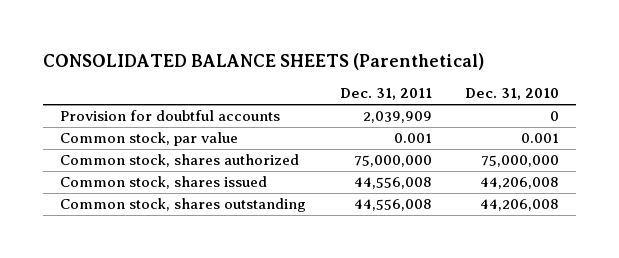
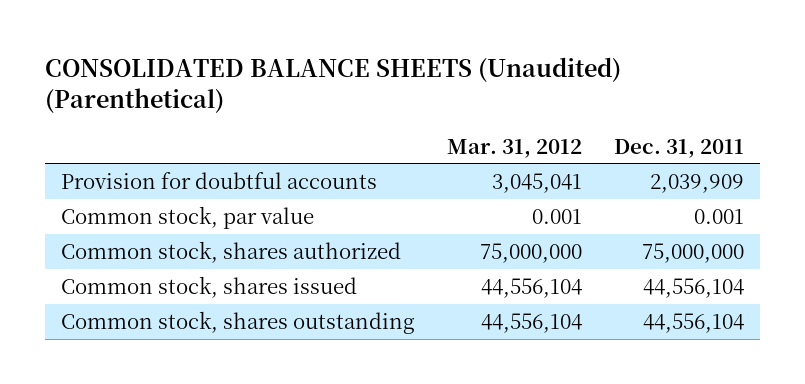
- CONSOLIDATED BALANCE SHEETS (Parenthetical)
+ CONSOLIDATED BALANCE SHEETS (Unaudited) (Parenthetical)
- | Dec. 31, 2011 | Dec. 31, 2010
+ | Mar. 31, 2012 | Dec. 31, 2011
- Common stock, shares issued | 44,556,008 | 44,206,008
- Common stock, shares outstanding | 44,556,008 | 44,206,008
+ Common stock, shares issued | 44,556,104 | 44,556,104
+ Common stock, shares outstanding | 44,556,104 | 44,556,104

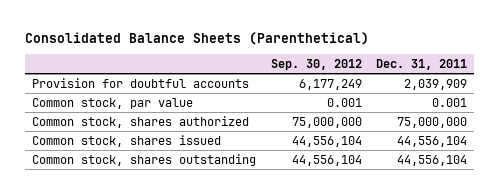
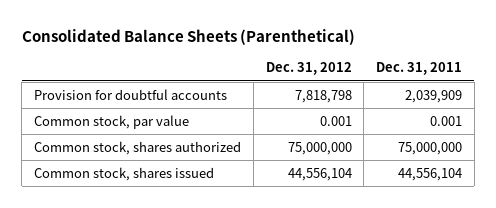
- | Sep. 30, 2012 | Dec. 31, 2011
+ | Dec. 31, 2012 | Dec. 31, 2011
- Common stock, shares outstanding | 44,556,104 | 44,556,104

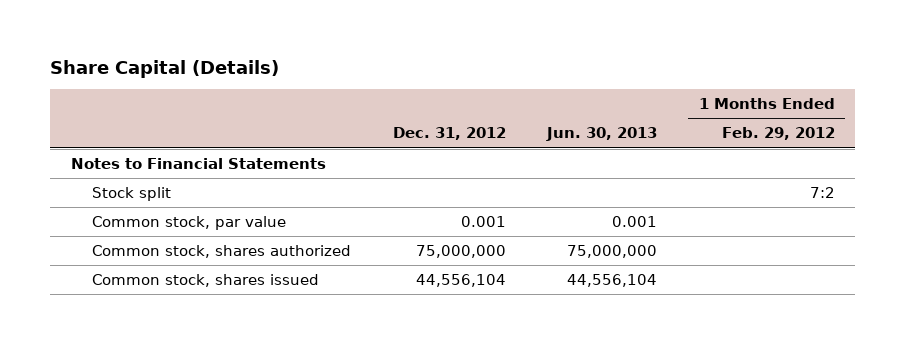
- Consolidated Balance Sheets (Parenthetical)
+ Share Capital (Details)
- | Dec. 31, 2012 | Dec. 31, 2011
+ | Dec. 31, 2012 | Jun. 30, 2013 | 1 Months Ended Feb. 29, 2012
- Provision for doubtful accounts | 7,818,798 | 2,039,909
+ Notes to Financial Statements
+ Stock split | | | 7:2

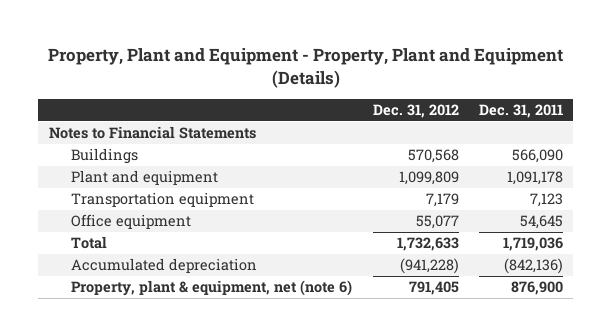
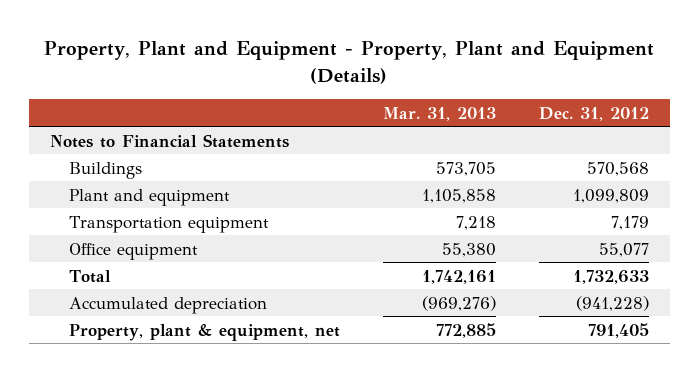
- | Dec. 31, 2012 | Dec. 31, 2011
+ | Mar. 31, 2013 | Dec. 31, 2012
- Property, plant & equipment, net (note 6) | 791,405 | 876,900
+ Property, plant & equipment, net | 772,885 | 791,405

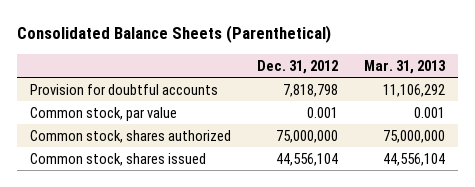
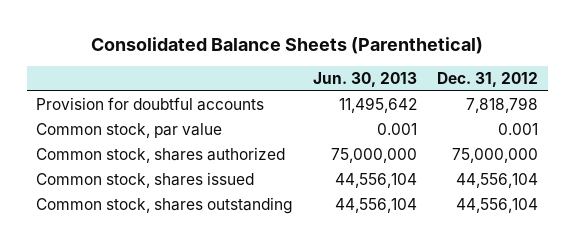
- | Dec. 31, 2012 | Mar. 31, 2013
+ | Jun. 30, 2013 | Dec. 31, 2012
+ Common stock, shares outstanding | 44,556,104 | 44,556,104

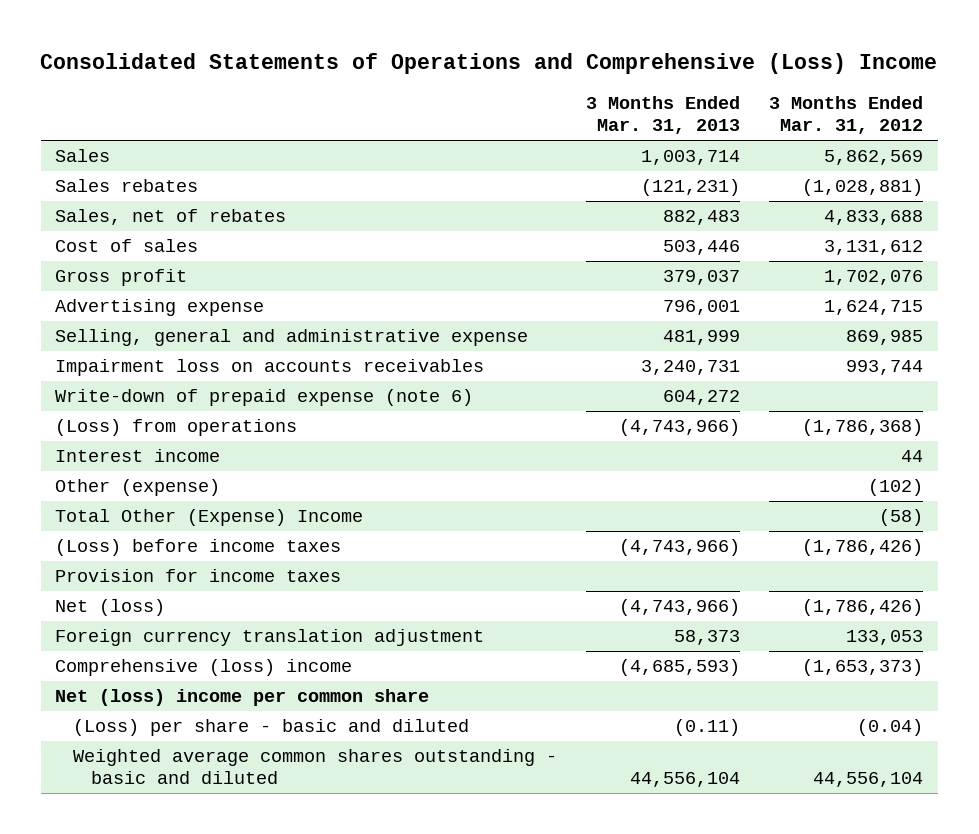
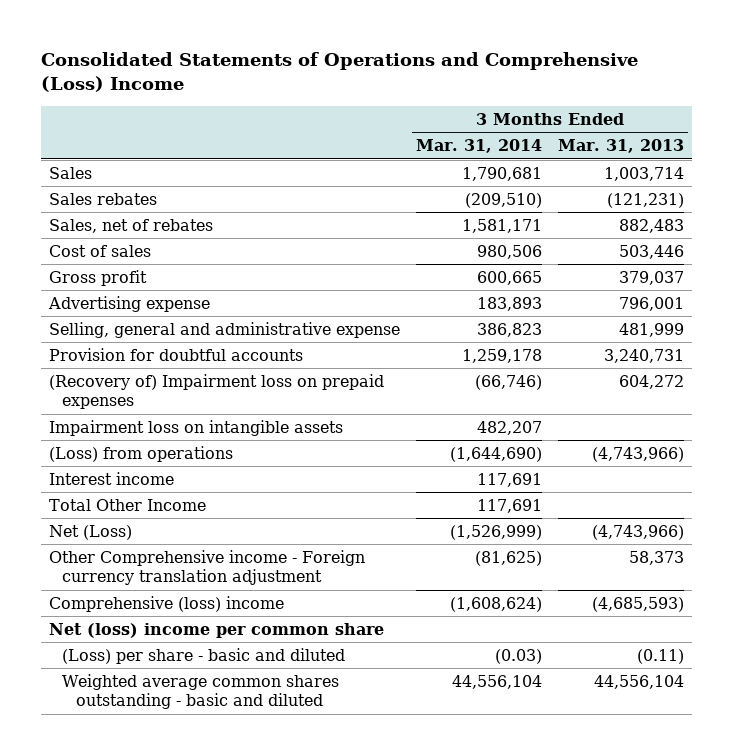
- | 3 Months Ended Mar. 31, 2013 | 3 Months Ended Mar. 31, 2012
+ | 3 Months Ended Mar. 31, 2014 | 3 Months Ended Mar. 31, 2013
- Impairment loss on accounts receivables | 3,240,731 | 993,744
- Write-down of prepaid expense (note 6) | 604,272 |
+ Provision for doubtful accounts | 1,259,178 | 3,240,731
+ (Recovery of) Impairment loss on prepaid expenses | (66,746) | 604,272
+ Impairment loss on intangible assets | 482,207 |
- Other (expense) | | (102)
- Total Other (Expense) Income | | (58)
- (Loss) before income taxes | (4,743,966) | (1,786,426)
- Provision for income taxes
- Net (loss) | (4,743,966) | (1,786,426)
- Foreign currency translation adjustment | 58,373 | 133,053
+ Total Other Income | 117,691 |
+ Net (Loss) | (1,526,999) | (4,743,966)
+ Other Comprehensive income - Foreign currency translation adjustment | (81,625) | 58,373

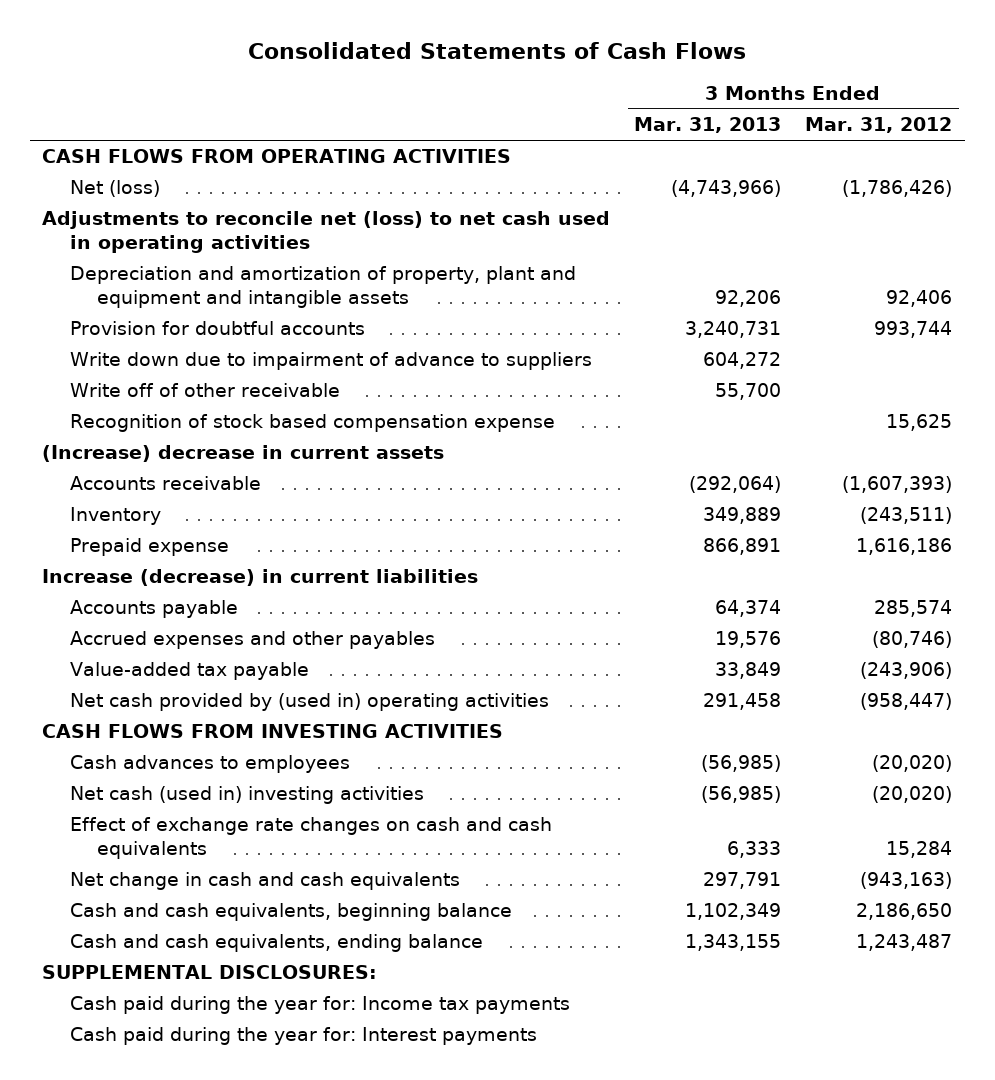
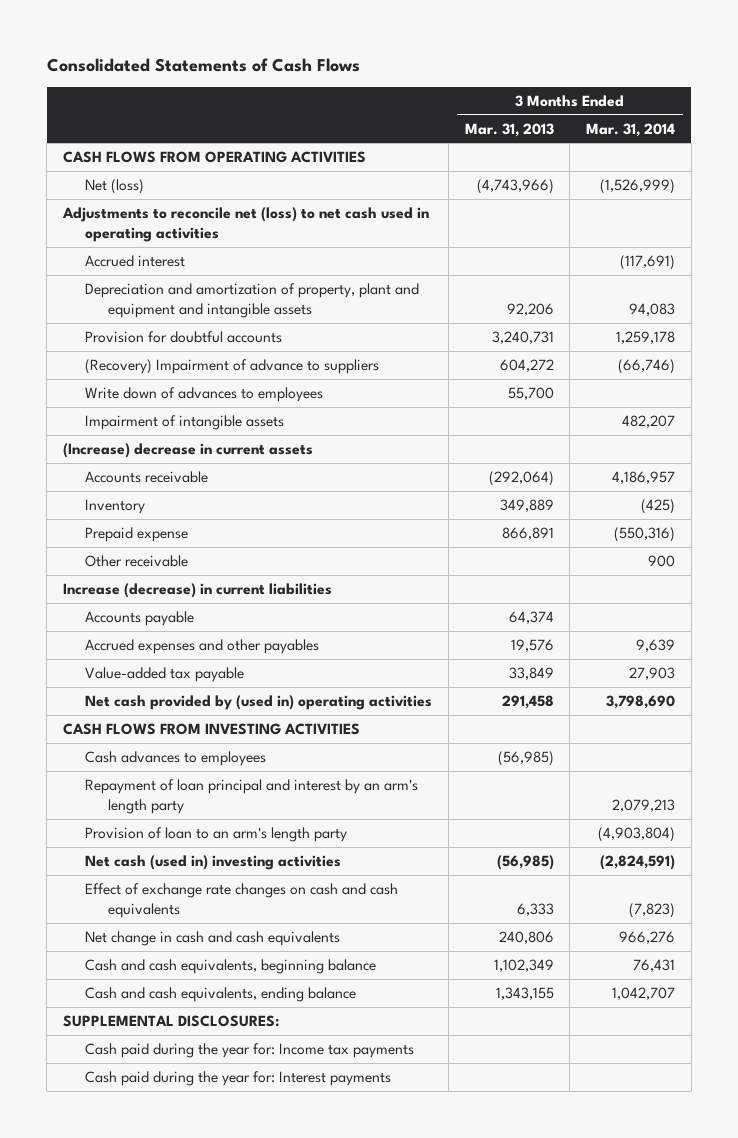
- | 3 Months Ended Mar. 31, 2013 | 3 Months Ended Mar. 31, 2012
+ | 3 Months Ended Mar. 31, 2013 | 3 Months Ended Mar. 31, 2014
+ Accrued interest | | (117,691)
- Write down due to impairment of advance to suppliers | 604,272 |
- Write off of other receivable | 55,700 |
- Recognition of stock based compensation expense | | 15,625
+ (Recovery) Impairment of advance to suppliers | 604,272 | (66,746)
+ Write down of advances to employees | 55,700 |
+ Impairment of intangible assets | | 482,207
+ Other receivable | | 900
+ Repayment of loan principal and interest by an arm's length party | | 2,079,213
+ Provision of loan to an arm's length party | | (4,903,804)
- Net change in cash and cash equivalents | 297,791 | (943,163)
+ Net change in cash and cash equivalents | 240,806 | 966,276

